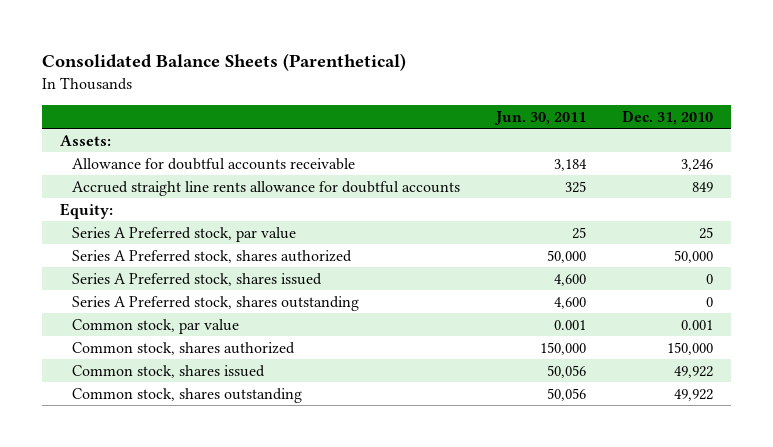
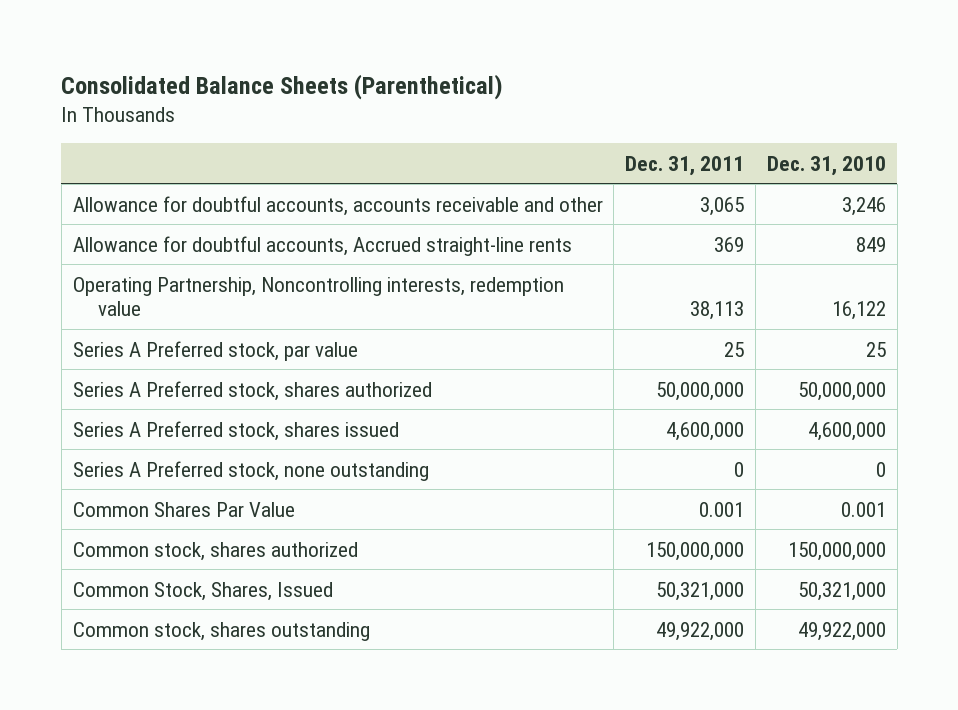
- | Jun. 30, 2011 | Dec. 31, 2010
+ | Dec. 31, 2011 | Dec. 31, 2010
- Assets:
- Allowance for doubtful accounts receivable | 3,184 | 3,246
- Accrued straight line rents allowance for doubtful accounts | 325 | 849
- Equity:
+ Allowance for doubtful accounts, accounts receivable and other | 3,065 | 3,246
+ Allowance for doubtful accounts, Accrued straight-line rents | 369 | 849
+ Operating Partnership, Noncontrolling interests, redemption value | 38,113 | 16,122
- Series A Preferred stock, shares authorized | 50,000 | 50,000
- Series A Preferred stock, shares issued | 4,600 | 0
- Series A Preferred stock, shares outstanding | 4,600 | 0
- Common stock, par value | 0.001 | 0.001
- Common stock, shares authorized | 150,000 | 150,000
- Common stock, shares issued | 50,056 | 49,922
- Common stock, shares outstanding | 50,056 | 49,922
+ Series A Preferred stock, shares authorized | 50,000,000 | 50,000,000
+ Series A Preferred stock, shares issued | 4,600,000 | 4,600,000
+ Series A Preferred stock, none outstanding | 0 | 0
+ Common Shares Par Value | 0.001 | 0.001
+ Common stock, shares authorized | 150,000,000 | 150,000,000
+ Common Stock, Shares, Issued | 50,321,000 | 50,321,000
+ Common stock, shares outstanding | 49,922,000 | 49,922,000

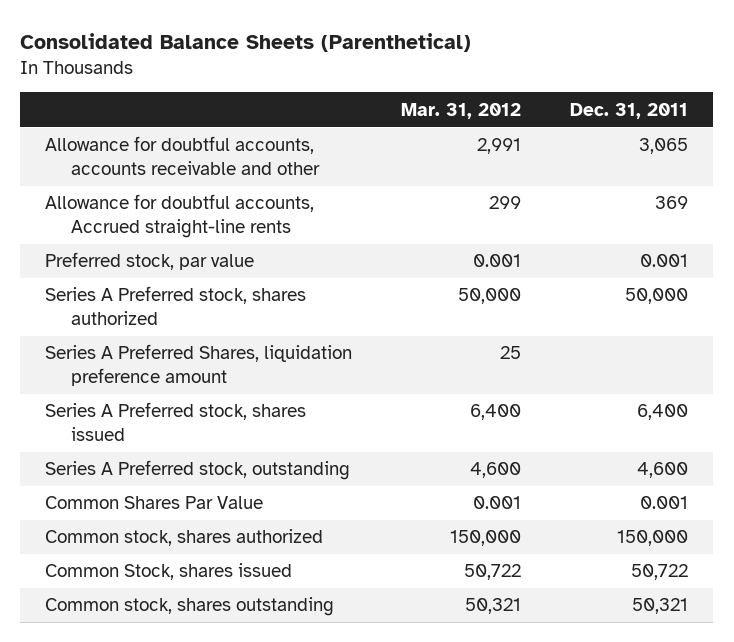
- | Dec. 31, 2011 | Dec. 31, 2010
+ | Mar. 31, 2012 | Dec. 31, 2011
- Operating Partnership, Noncontrolling interests, redemption value | 38,113 | 16,122
- Series A Preferred stock, par value | 25 | 25
- Series A Preferred stock, shares authorized | 50,000,000 | 50,000,000
- Series A Preferred stock, shares issued | 4,600,000 | 4,600,000
- Series A Preferred stock, none outstanding | 0 | 0
+ Preferred stock, par value | 0.001 | 0.001
+ Series A Preferred stock, shares authorized | 50,000 | 50,000
+ Series A Preferred Shares, liquidation preference amount | 25 |
+ Series A Preferred stock, shares issued | 6,400 | 6,400
+ Series A Preferred stock, outstanding | 4,600 | 4,600
- Common stock, shares authorized | 150,000,000 | 150,000,000
- Common Stock, Shares, Issued | 50,321,000 | 50,321,000
- Common stock, shares outstanding | 49,922,000 | 49,922,000
+ Common stock, shares authorized | 150,000 | 150,000
+ Common Stock, shares issued | 50,722 | 50,722
+ Common stock, shares outstanding | 50,321 | 50,321

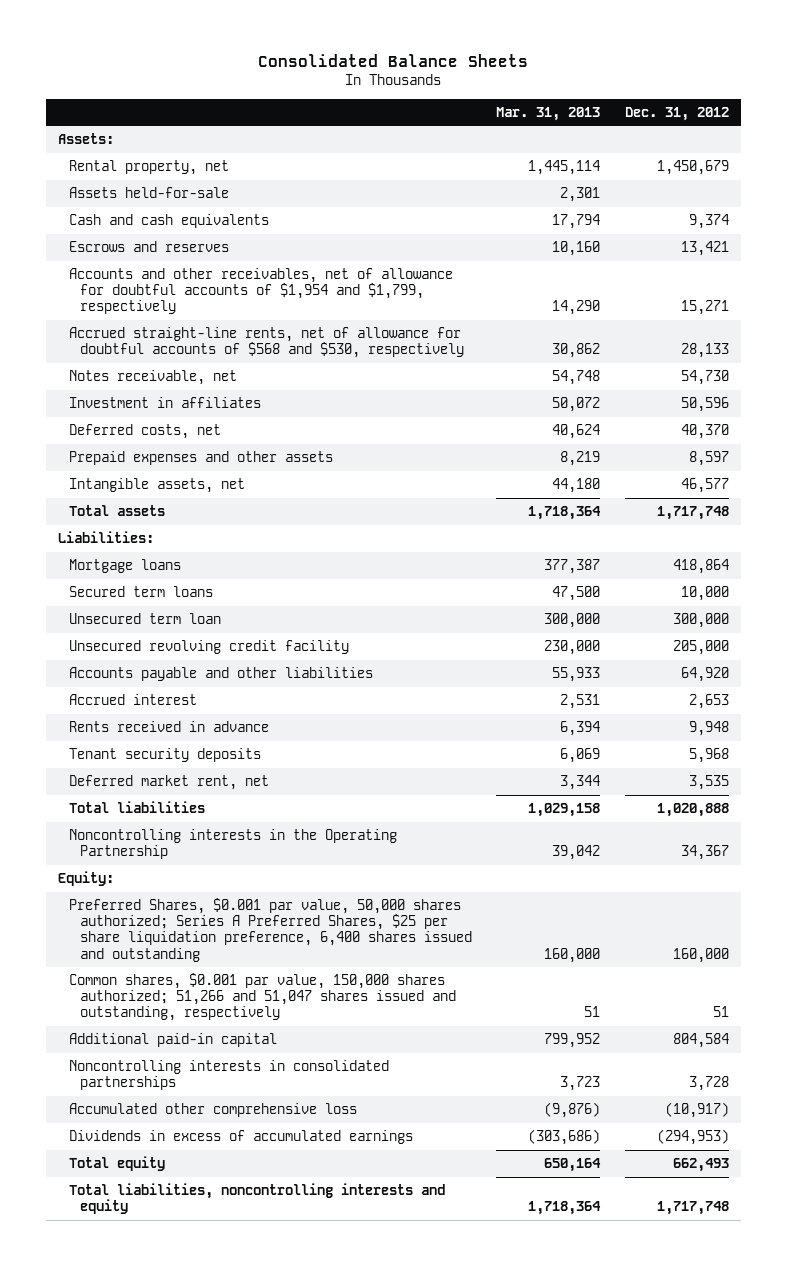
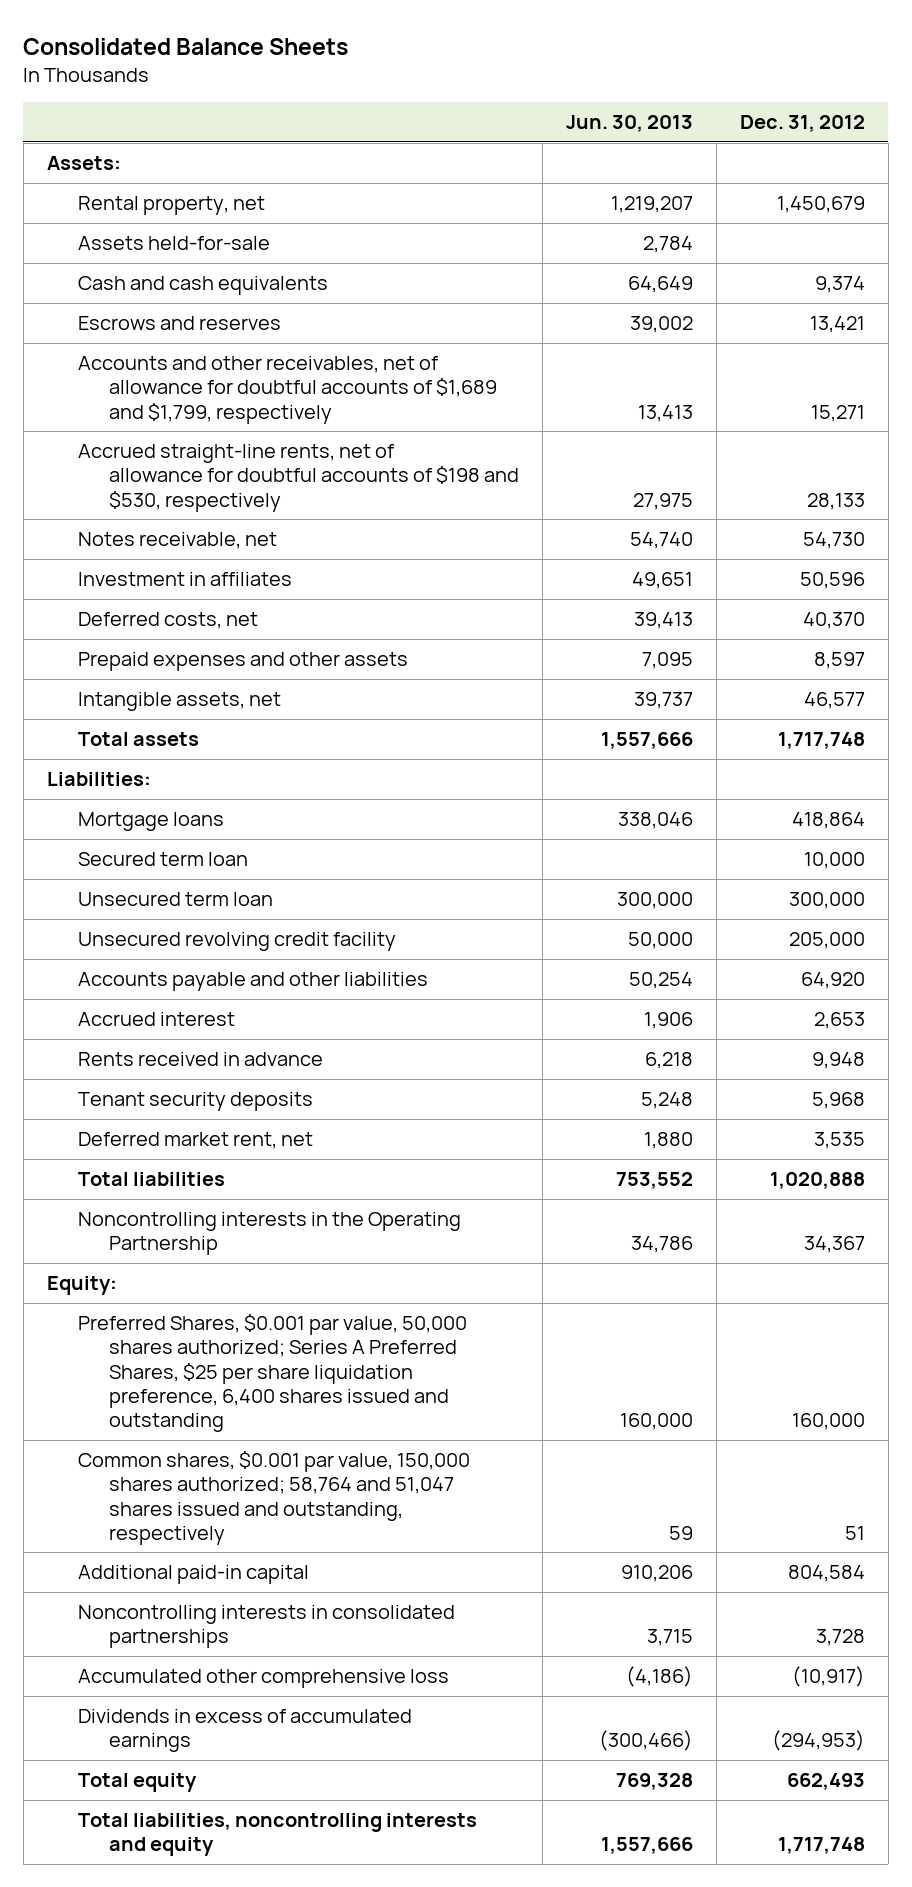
- | Mar. 31, 2013 | Dec. 31, 2012
+ | Jun. 30, 2013 | Dec. 31, 2012
- Accounts and other receivables, net of allowance for doubtful accounts of $1,954 and $1,799, respectively | 14,290 | 15,271
- Accrued straight-line rents, net of allowance for doubtful accounts of $568 and $530, respectively | 30,862 | 28,133
+ Accounts and other receivables, net of allowance for doubtful accounts of $1,689 and $1,799, respectively | 13,413 | 15,271
+ Accrued straight-line rents, net of allowance for doubtful accounts of $198 and $530, respectively | 27,975 | 28,133
- Secured term loans | 47,500 | 10,000
+ Secured term loan | | 10,000
- Common shares, $0.001 par value, 150,000 shares authorized; 51,266 and 51,047 shares issued and outstanding, respectively | 51 | 51
+ Common shares, $0.001 par value, 150,000 shares authorized; 58,764 and 51,047 shares issued and outstanding, respectively | 59 | 51

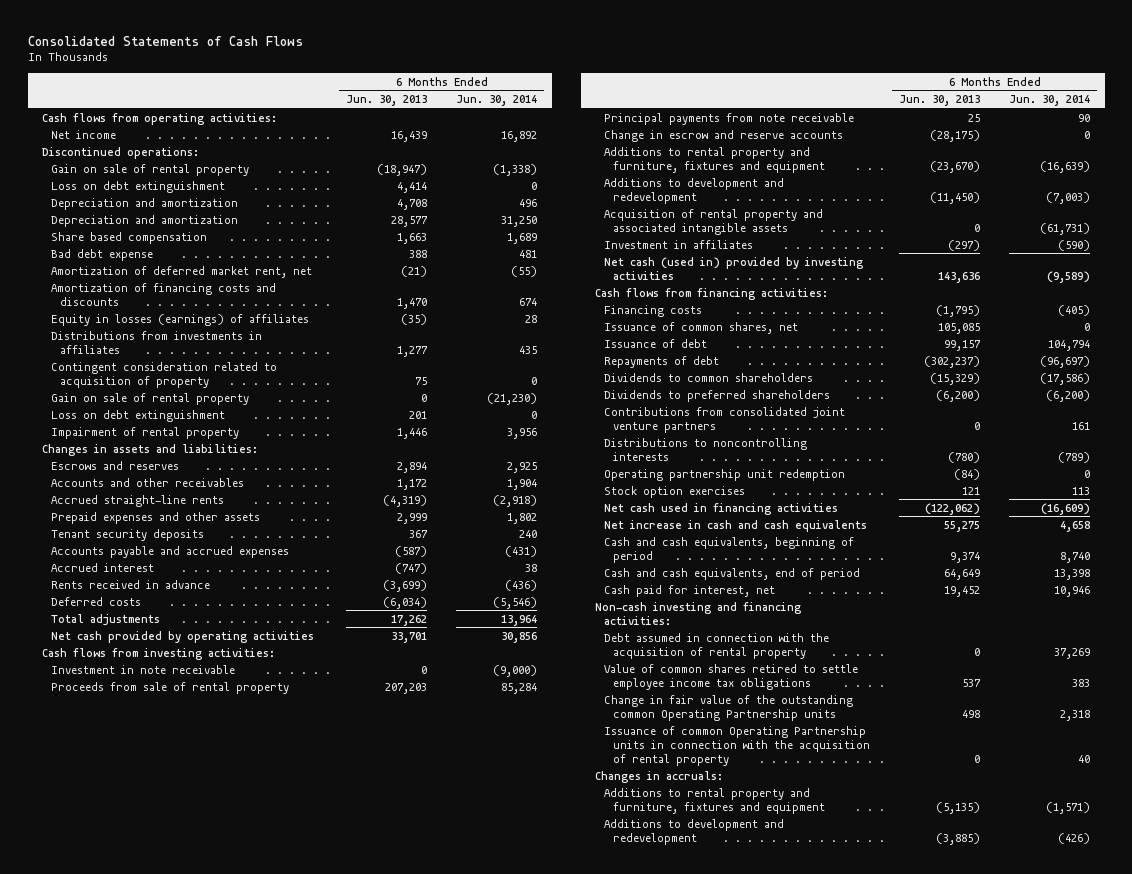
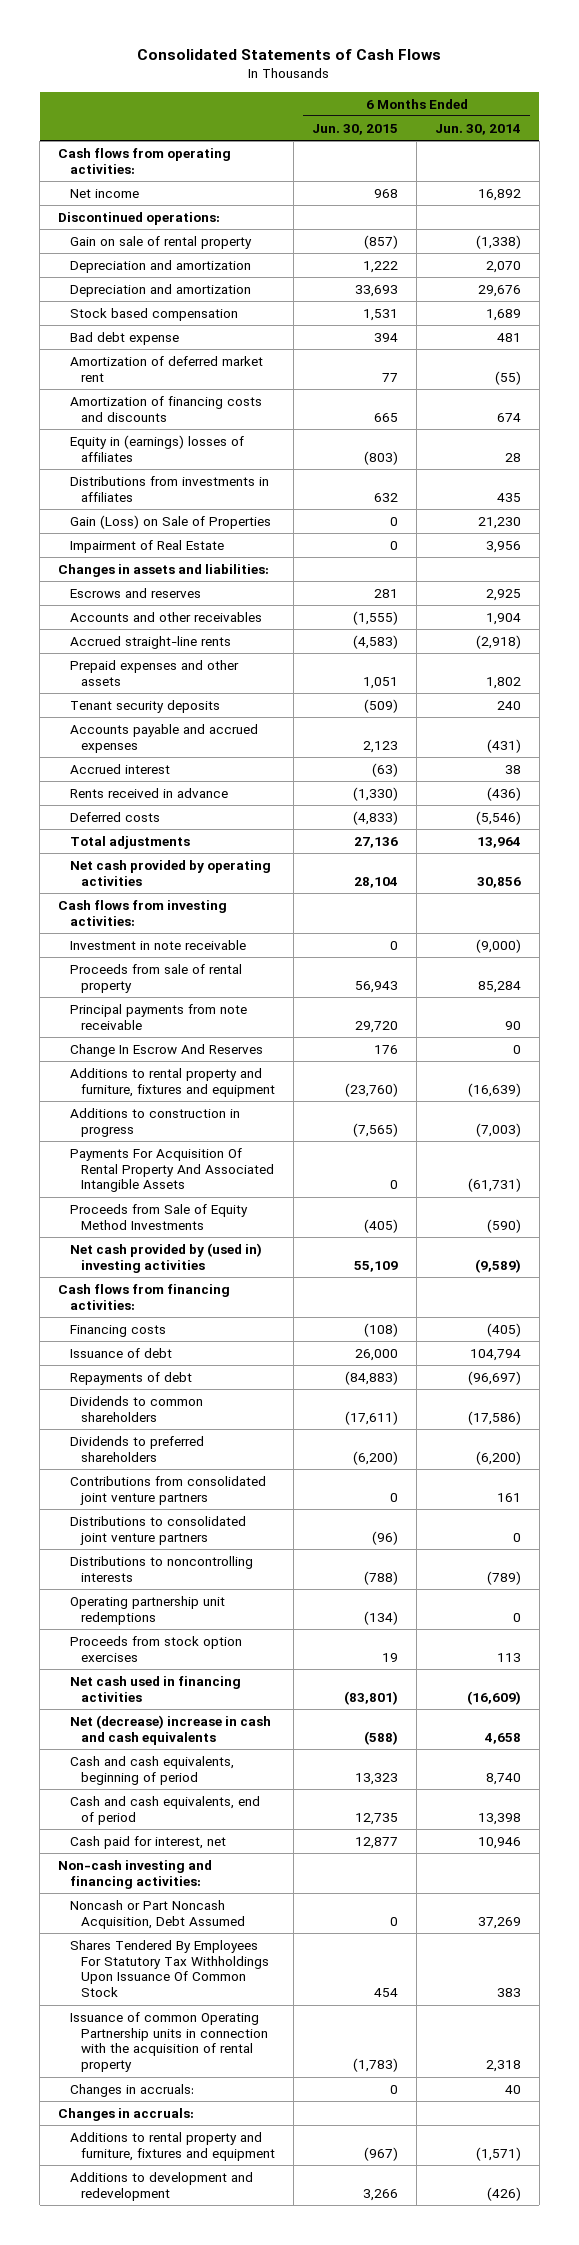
- | 6 Months Ended Jun. 30, 2013 | 6 Months Ended Jun. 30, 2014
+ | 6 Months Ended Jun. 30, 2015 | 6 Months Ended Jun. 30, 2014
- Loss on debt extinguishment | 4,414 | 0
- Depreciation and amortization | 4,708 | 496
- Depreciation and amortization | 28,577 | 31,250
- Share based compensation | 1,663 | 1,689
+ Depreciation and amortization | 1,222 | 2,070
+ Depreciation and amortization | 33,693 | 29,676
+ Stock based compensation | 1,531 | 1,689
- Amortization of deferred market rent, net | (21) | (55)
+ Amortization of deferred market rent | 77 | (55)
- Equity in losses (earnings) of affiliates | (35) | 28
+ Equity in (earnings) losses of affiliates | (803) | 28
- Contingent consideration related to acquisition of property | 75 | 0
- Gain on sale of rental property | 0 | (21,230)
- Loss on debt extinguishment | 201 | 0
- Impairment of rental property | 1,446 | 3,956
+ Gain (Loss) on Sale of Properties | 0 | 21,230
+ Impairment of Real Estate | 0 | 3,956
- Change in escrow and reserve accounts | (28,175) | 0
+ Change In Escrow And Reserves | 176 | 0
- Additions to development and redevelopment | (11,450) | (7,003)
- Acquisition of rental property and associated intangible assets | 0 | (61,731)
- Investment in affiliates | (297) | (590)
- Net cash (used in) provided by investing activities | 143,636 | (9,589)
+ Additions to construction in progress | (7,565) | (7,003)
+ Payments For Acquisition Of Rental Property And Associated Intangible Assets | 0 | (61,731)
+ Proceeds from Sale of Equity Method Investments | (405) | (590)
+ Net cash provided by (used in) investing activities | 55,109 | (9,589)
- Issuance of common shares, net | 105,085 | 0
+ Distributions to consolidated joint venture partners | (96) | 0
- Operating partnership unit redemption | (84) | 0
- Stock option exercises | 121 | 113
+ Operating partnership unit redemptions | (134) | 0
+ Proceeds from stock option exercises | 19 | 113
- Net increase in cash and cash equivalents | 55,275 | 4,658
+ Net (decrease) increase in cash and cash equivalents | (588) | 4,658
- Debt assumed in connection with the acquisition of rental property | 0 | 37,269
- Value of common shares retired to settle employee income tax obligations | 537 | 383
- Change in fair value of the outstanding common Operating Partnership units | 498 | 2,318
- Issuance of common Operating Partnership units in connection with the acquisition of rental property | 0 | 40
+ Noncash or Part Noncash Acquisition, Debt Assumed | 0 | 37,269
+ Shares Tendered By Employees For Statutory Tax Withholdings Upon Issuance Of Common Stock | 454 | 383
+ Issuance of common Operating Partnership units in connection with the acquisition of rental property | (1,783) | 2,318
+ Changes in accruals: | 0 | 40

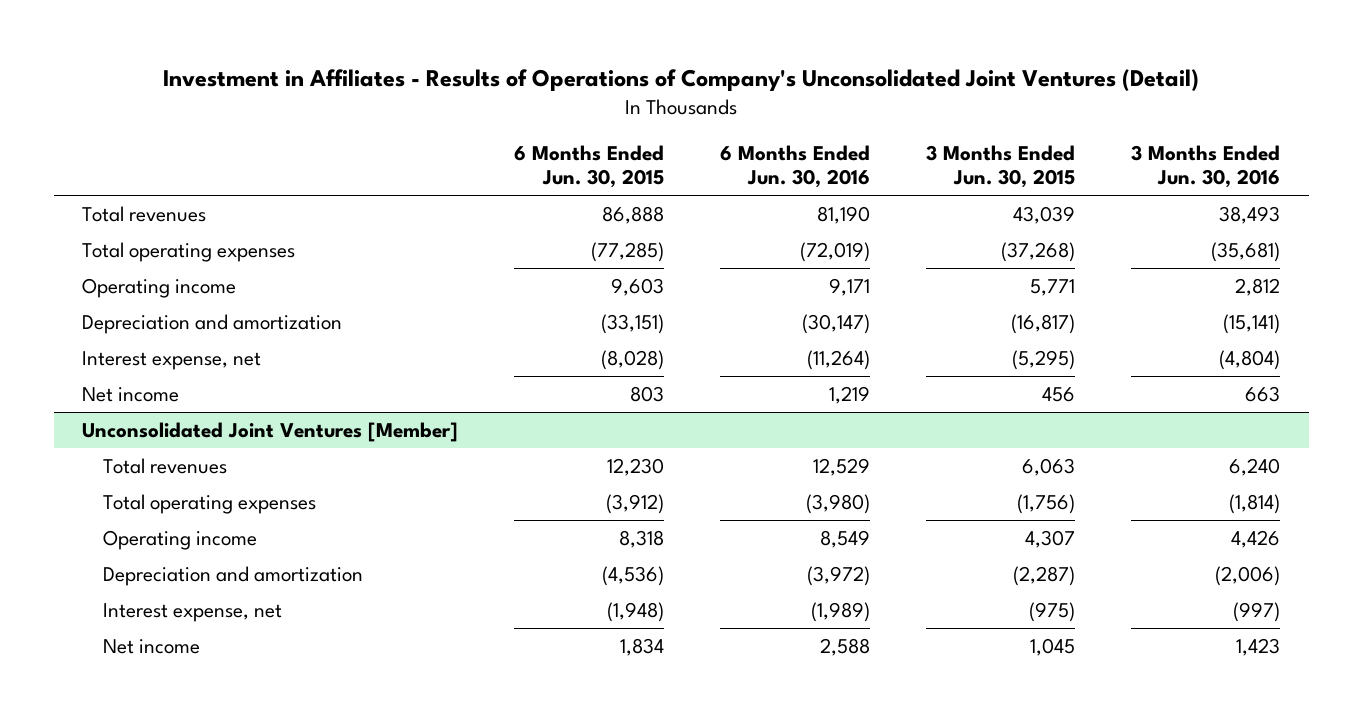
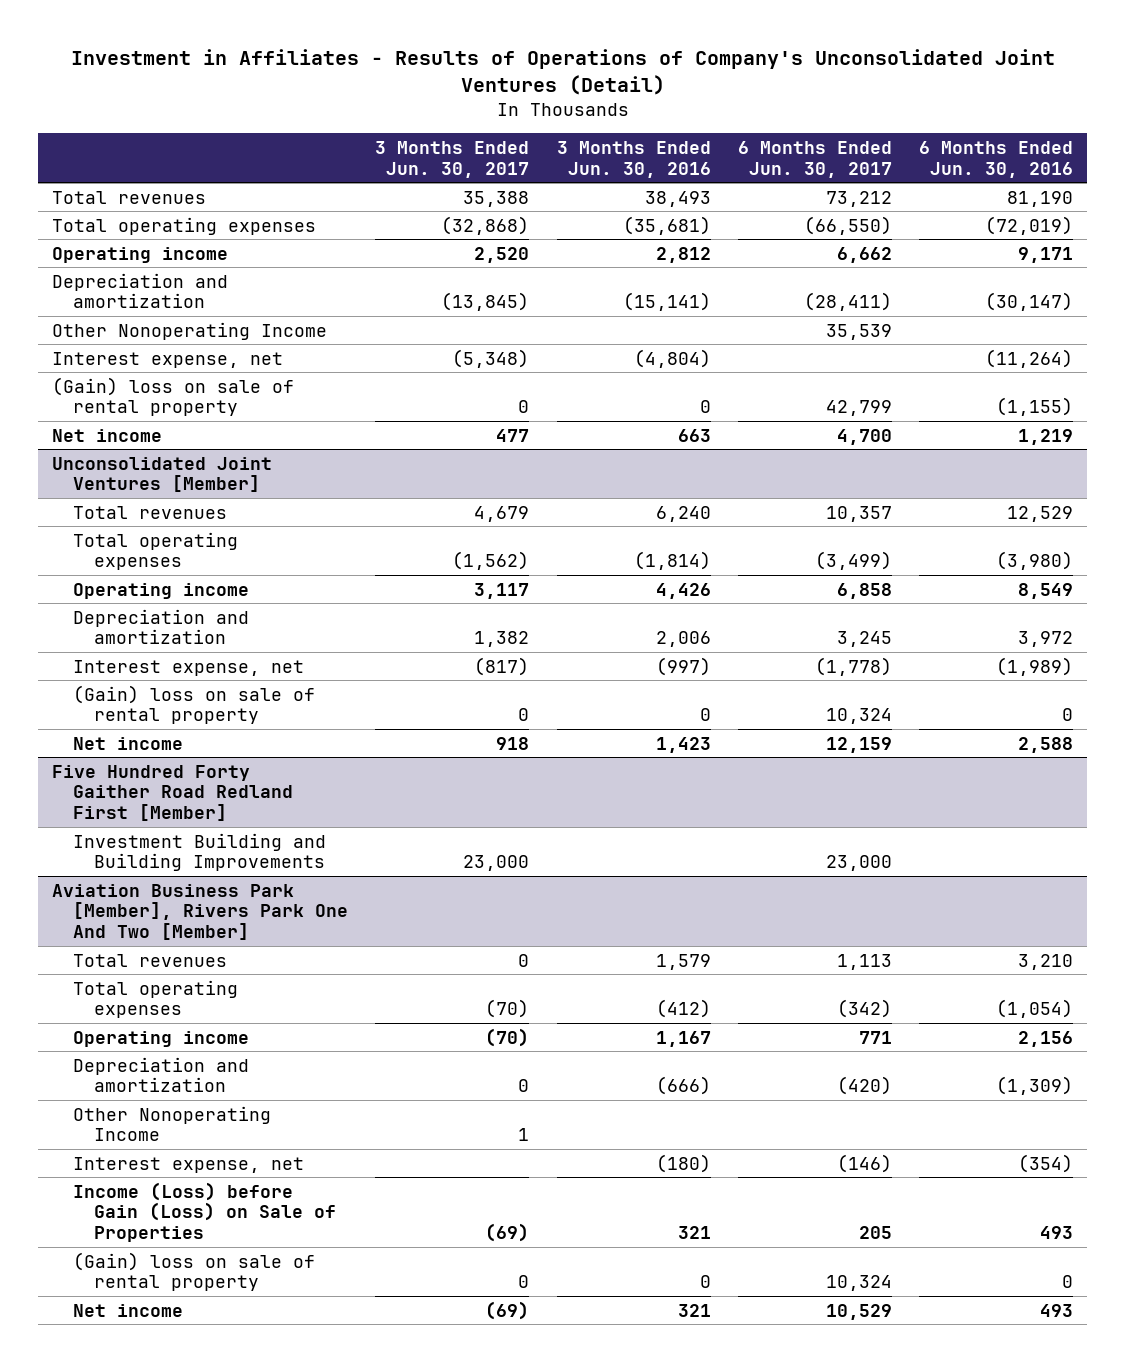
- | 6 Months Ended Jun. 30, 2015 | 6 Months Ended Jun. 30, 2016 | 3 Months Ended Jun. 30, 2015 | 3 Months Ended Jun. 30, 2016
+ | 3 Months Ended Jun. 30, 2017 | 3 Months Ended Jun. 30, 2016 | 6 Months Ended Jun. 30, 2017 | 6 Months Ended Jun. 30, 2016
+ Other Nonoperating Income | | | 35,539 |
+ (Gain) loss on sale of rental property | 0 | 0 | 42,799 | (1,155)
@ Unconsolidated Joint Ventures [Member]
- Depreciation and amortization | (4,536) | (3,972) | (2,287) | (2,006)
+ Depreciation and amortization | 1,382 | 2,006 | 3,245 | 3,972
+ (Gain) loss on sale of rental property | 0 | 0 | 10,324 | 0
+ Five Hundred Forty Gaither Road Redland First [Member]
+ Investment Building and Building Improvements | 23,000 | | 23,000 |
+ Aviation Business Park [Member], Rivers Park One And Two [Member]
+ Total revenues | 0 | 1,579 | 1,113 | 3,210
+ Total operating expenses | (70) | (412) | (342) | (1,054)
+ Operating income | (70) | 1,167 | 771 | 2,156
+ Depreciation and amortization | 0 | (666) | (420) | (1,309)
+ Other Nonoperating Income | 1 | | |
+ Interest expense, net | | (180) | (146) | (354)
+ Income (Loss) before Gain (Loss) on Sale of Properties | (69) | 321 | 205 | 493
+ (Gain) loss on sale of rental property | 0 | 0 | 10,324 | 0
+ Net income | (69) | 321 | 10,529 | 493

